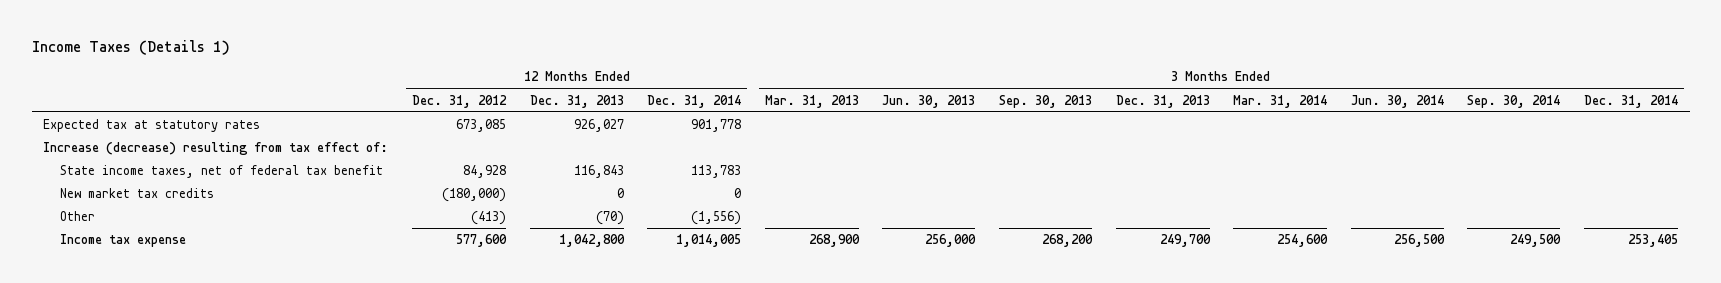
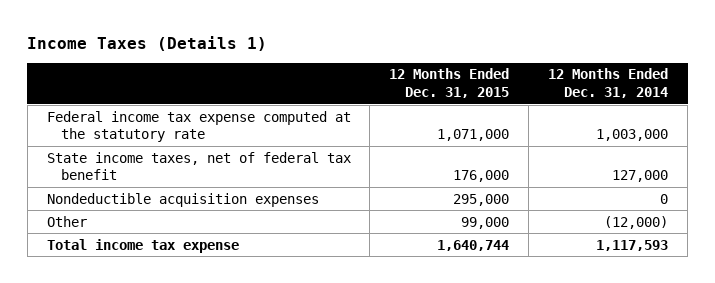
- | 12 Months Ended Dec. 31, 2012 | 12 Months Ended Dec. 31, 2013 | 12 Months Ended Dec. 31, 2014 | 3 Months Ended Mar. 31, 2013 | 3 Months Ended Jun. 30, 2013 | 3 Months Ended Sep. 30, 2013 | 3 Months Ended Dec. 31, 2013 | 3 Months Ended Mar. 31, 2014 | 3 Months Ended Jun. 30, 2014 | 3 Months Ended Sep. 30, 2014 | 3 Months Ended Dec. 31, 2014
+ | 12 Months Ended Dec. 31, 2015 | 12 Months Ended Dec. 31, 2014
- Expected tax at statutory rates | 673,085 | 926,027 | 901,778 | | | | | | | |
- Increase (decrease) resulting from tax effect of:
- State income taxes, net of federal tax benefit | 84,928 | 116,843 | 113,783 | | | | | | | |
- New market tax credits | (180,000) | 0 | 0 | | | | | | | |
- Other | (413) | (70) | (1,556) | | | | | | | |
- Income tax expense | 577,600 | 1,042,800 | 1,014,005 | 268,900 | 256,000 | 268,200 | 249,700 | 254,600 | 256,500 | 249,500 | 253,405
+ Federal income tax expense computed at the statutory rate | 1,071,000 | 1,003,000
+ State income taxes, net of federal tax benefit | 176,000 | 127,000
+ Nondeductible acquisition expenses | 295,000 | 0
+ Other | 99,000 | (12,000)
+ Total income tax expense | 1,640,744 | 1,117,593

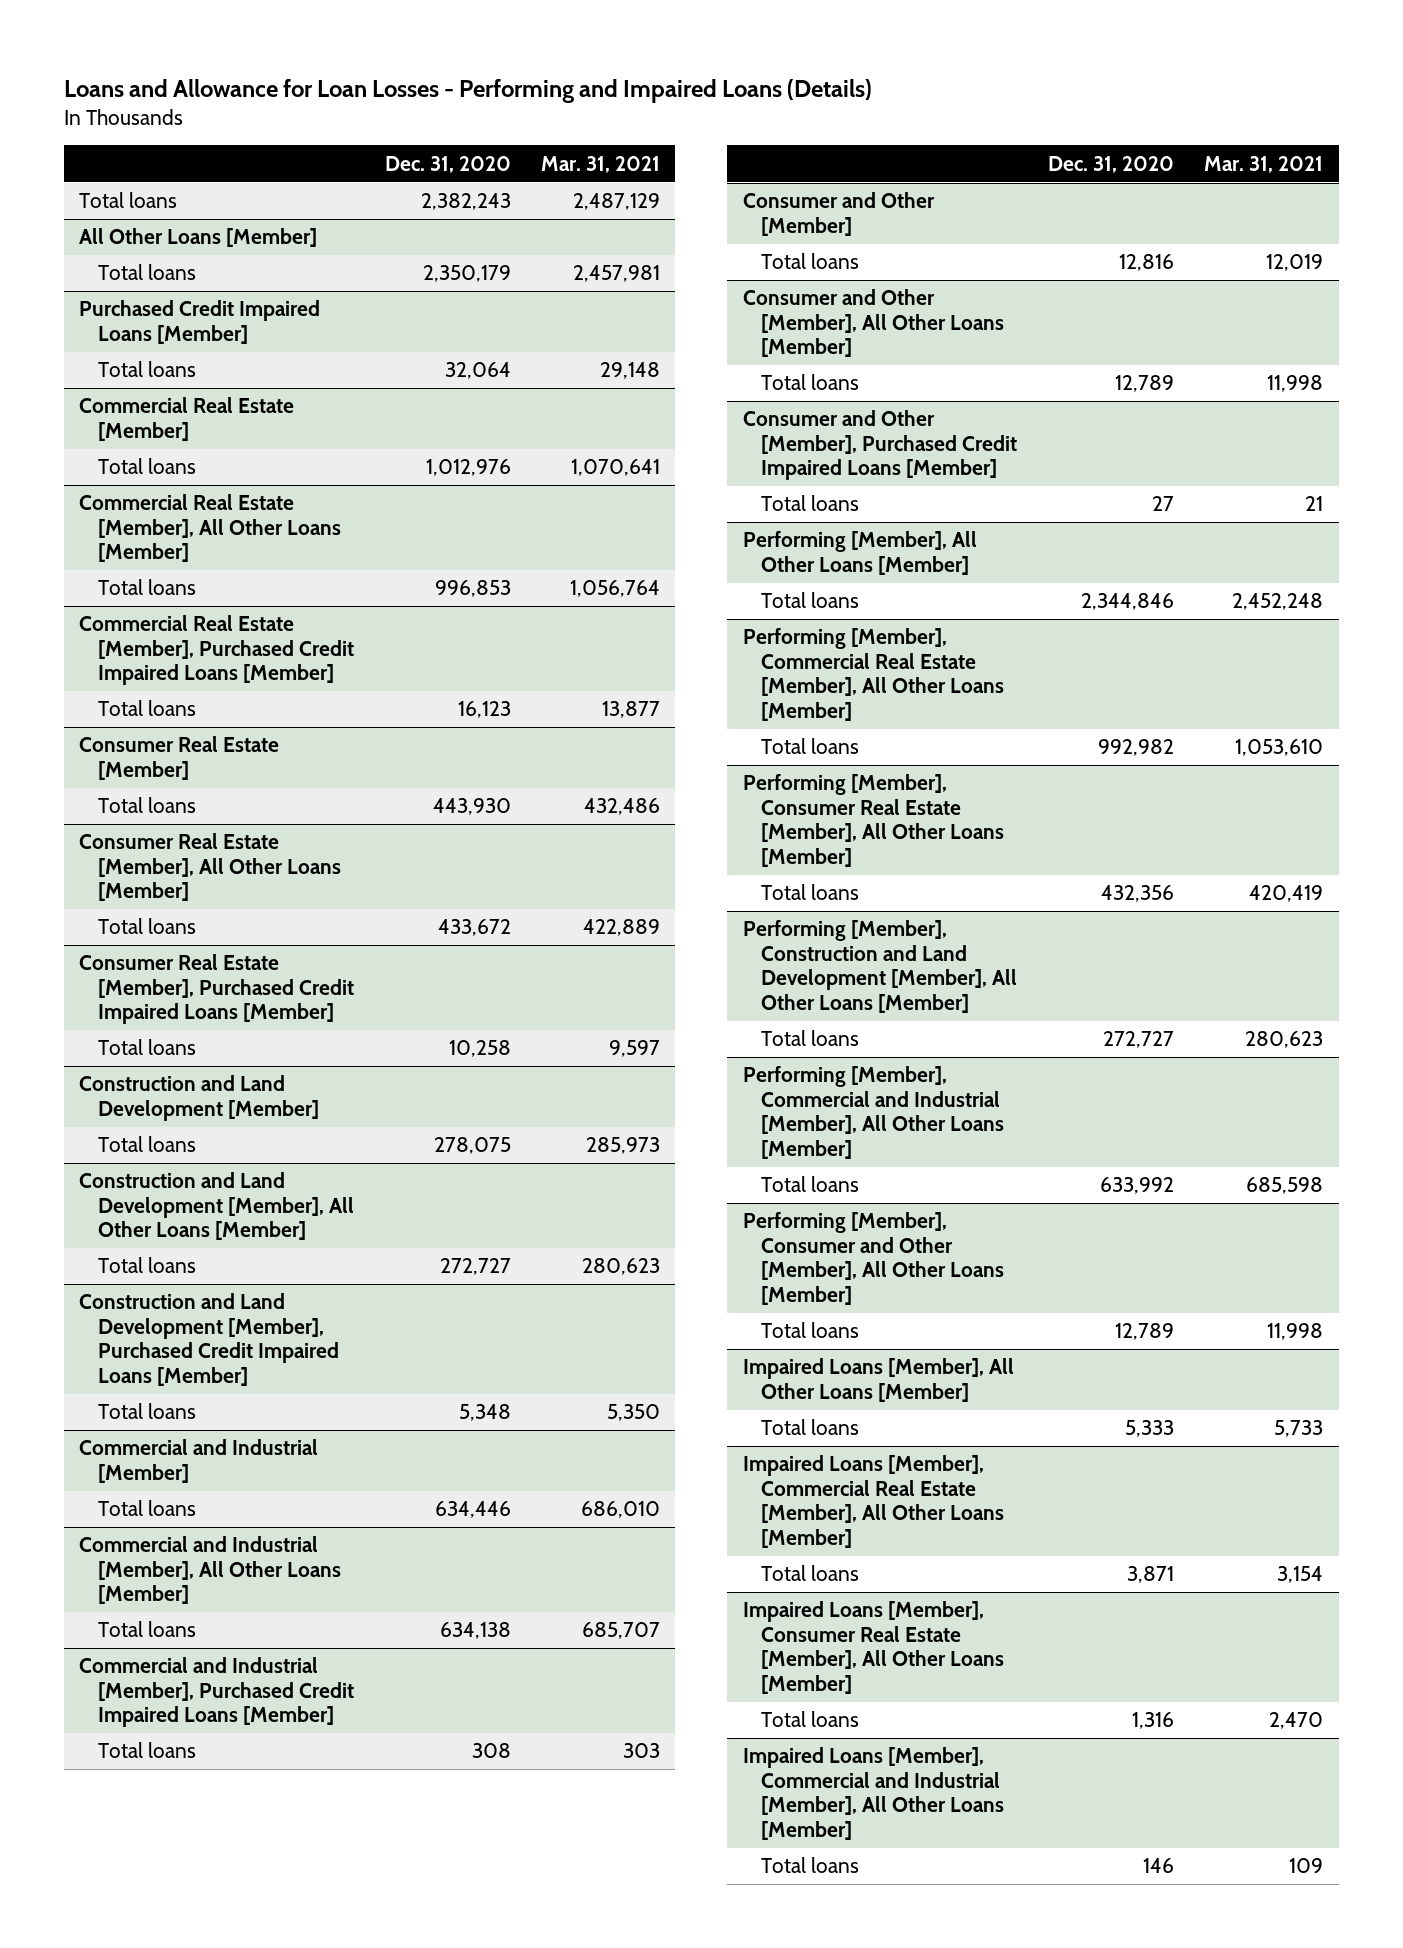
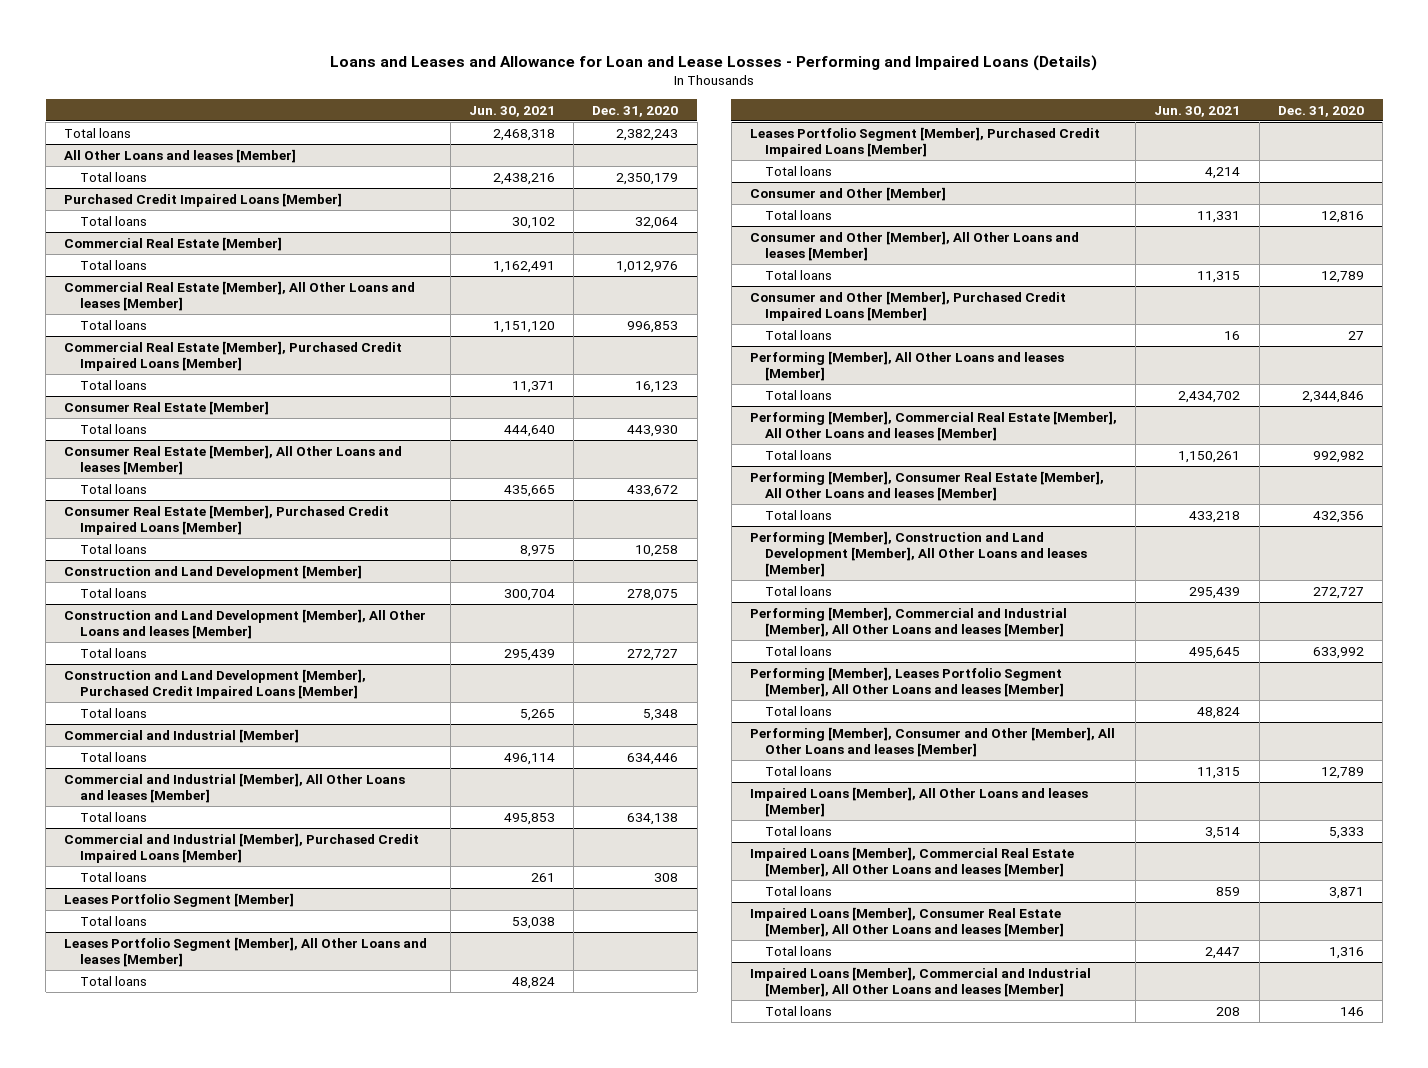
- Loans and Allowance for Loan Losses - Performing and Impaired Loans (Details)
+ Loans and Leases and Allowance for Loan and Lease Losses - Performing and Impaired Loans (Details)
- | Dec. 31, 2020 | Mar. 31, 2021
+ | Jun. 30, 2021 | Dec. 31, 2020
- All Other Loans [Member]
+ All Other Loans and leases [Member]
- Commercial Real Estate [Member], All Other Loans [Member]
+ Commercial Real Estate [Member], All Other Loans and leases [Member]
- Consumer Real Estate [Member], All Other Loans [Member]
+ Consumer Real Estate [Member], All Other Loans and leases [Member]
- Construction and Land Development [Member], All Other Loans [Member]
+ Construction and Land Development [Member], All Other Loans and leases [Member]
- Commercial and Industrial [Member], All Other Loans [Member]
+ Commercial and Industrial [Member], All Other Loans and leases [Member]
+ Leases Portfolio Segment [Member]
+ Total loans | 53,038 |
+ Leases Portfolio Segment [Member], All Other Loans and leases [Member]
+ Total loans | 48,824 |
+ Leases Portfolio Segment [Member], Purchased Credit Impaired Loans [Member]
+ Total loans | 4,214 |
- Consumer and Other [Member], All Other Loans [Member]
+ Consumer and Other [Member], All Other Loans and leases [Member]
- Performing [Member], All Other Loans [Member]
+ Performing [Member], All Other Loans and leases [Member]
- Performing [Member], Commercial Real Estate [Member], All Other Loans [Member]
+ Performing [Member], Commercial Real Estate [Member], All Other Loans and leases [Member]
- Performing [Member], Consumer Real Estate [Member], All Other Loans [Member]
+ Performing [Member], Consumer Real Estate [Member], All Other Loans and leases [Member]
- Performing [Member], Construction and Land Development [Member], All Other Loans [Member]
+ Performing [Member], Construction and Land Development [Member], All Other Loans and leases [Member]
- Performing [Member], Commercial and Industrial [Member], All Other Loans [Member]
+ Performing [Member], Commercial and Industrial [Member], All Other Loans and leases [Member]
- Performing [Member], Consumer and Other [Member], All Other Loans [Member]
+ Performing [Member], Leases Portfolio Segment [Member], All Other Loans and leases [Member]
+ Total loans | 48,824 |
+ Performing [Member], Consumer and Other [Member], All Other Loans and leases [Member]
- Impaired Loans [Member], All Other Loans [Member]
+ Impaired Loans [Member], All Other Loans and leases [Member]
- Impaired Loans [Member], Commercial Real Estate [Member], All Other Loans [Member]
+ Impaired Loans [Member], Commercial Real Estate [Member], All Other Loans and leases [Member]
- Impaired Loans [Member], Consumer Real Estate [Member], All Other Loans [Member]
+ Impaired Loans [Member], Consumer Real Estate [Member], All Other Loans and leases [Member]
- Impaired Loans [Member], Commercial and Industrial [Member], All Other Loans [Member]
+ Impaired Loans [Member], Commercial and Industrial [Member], All Other Loans and leases [Member]

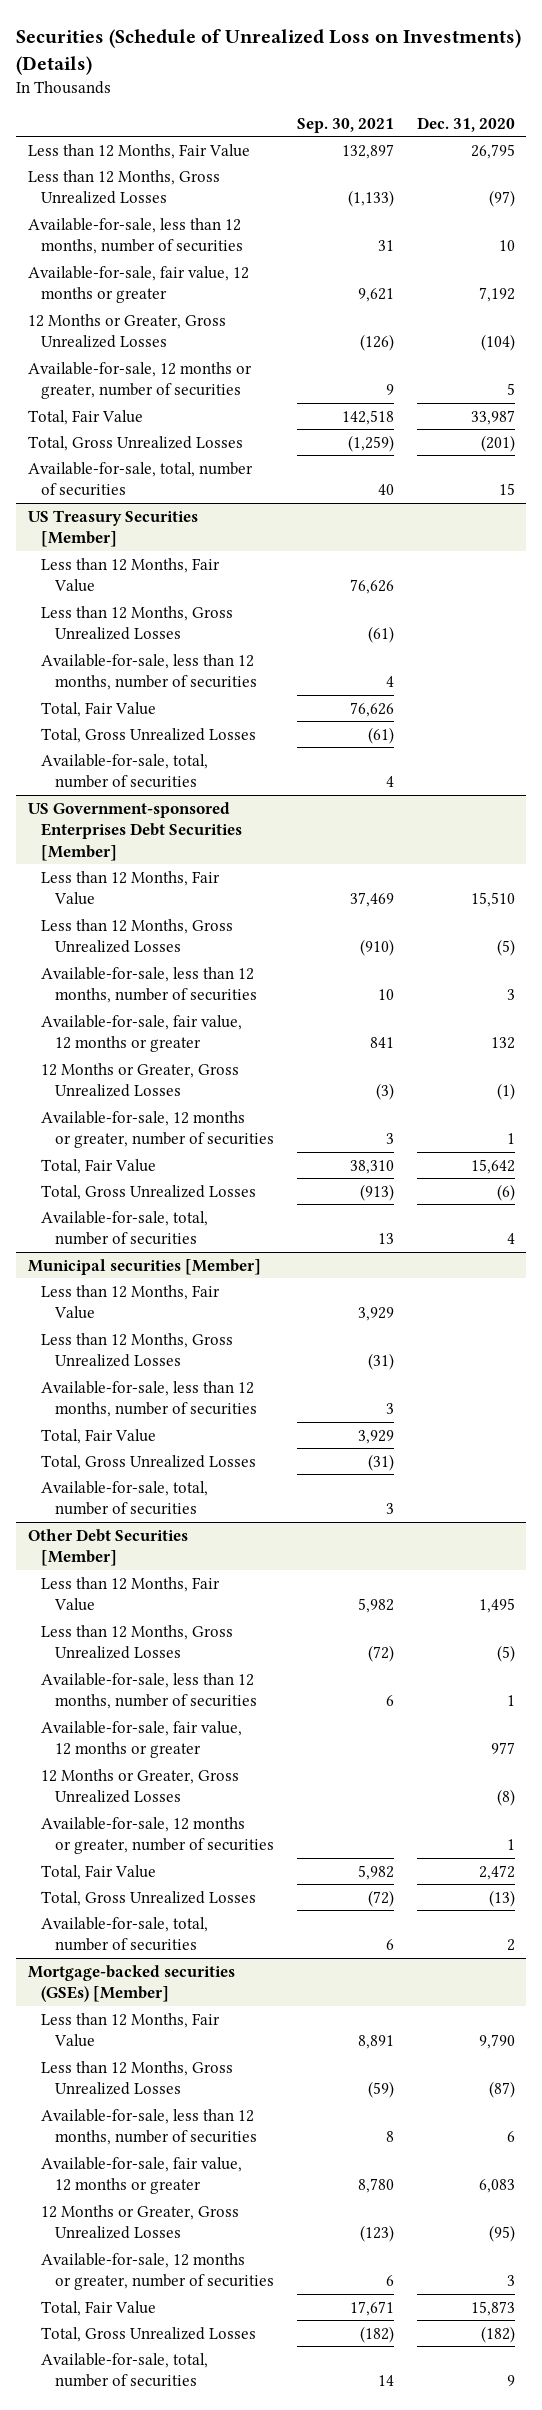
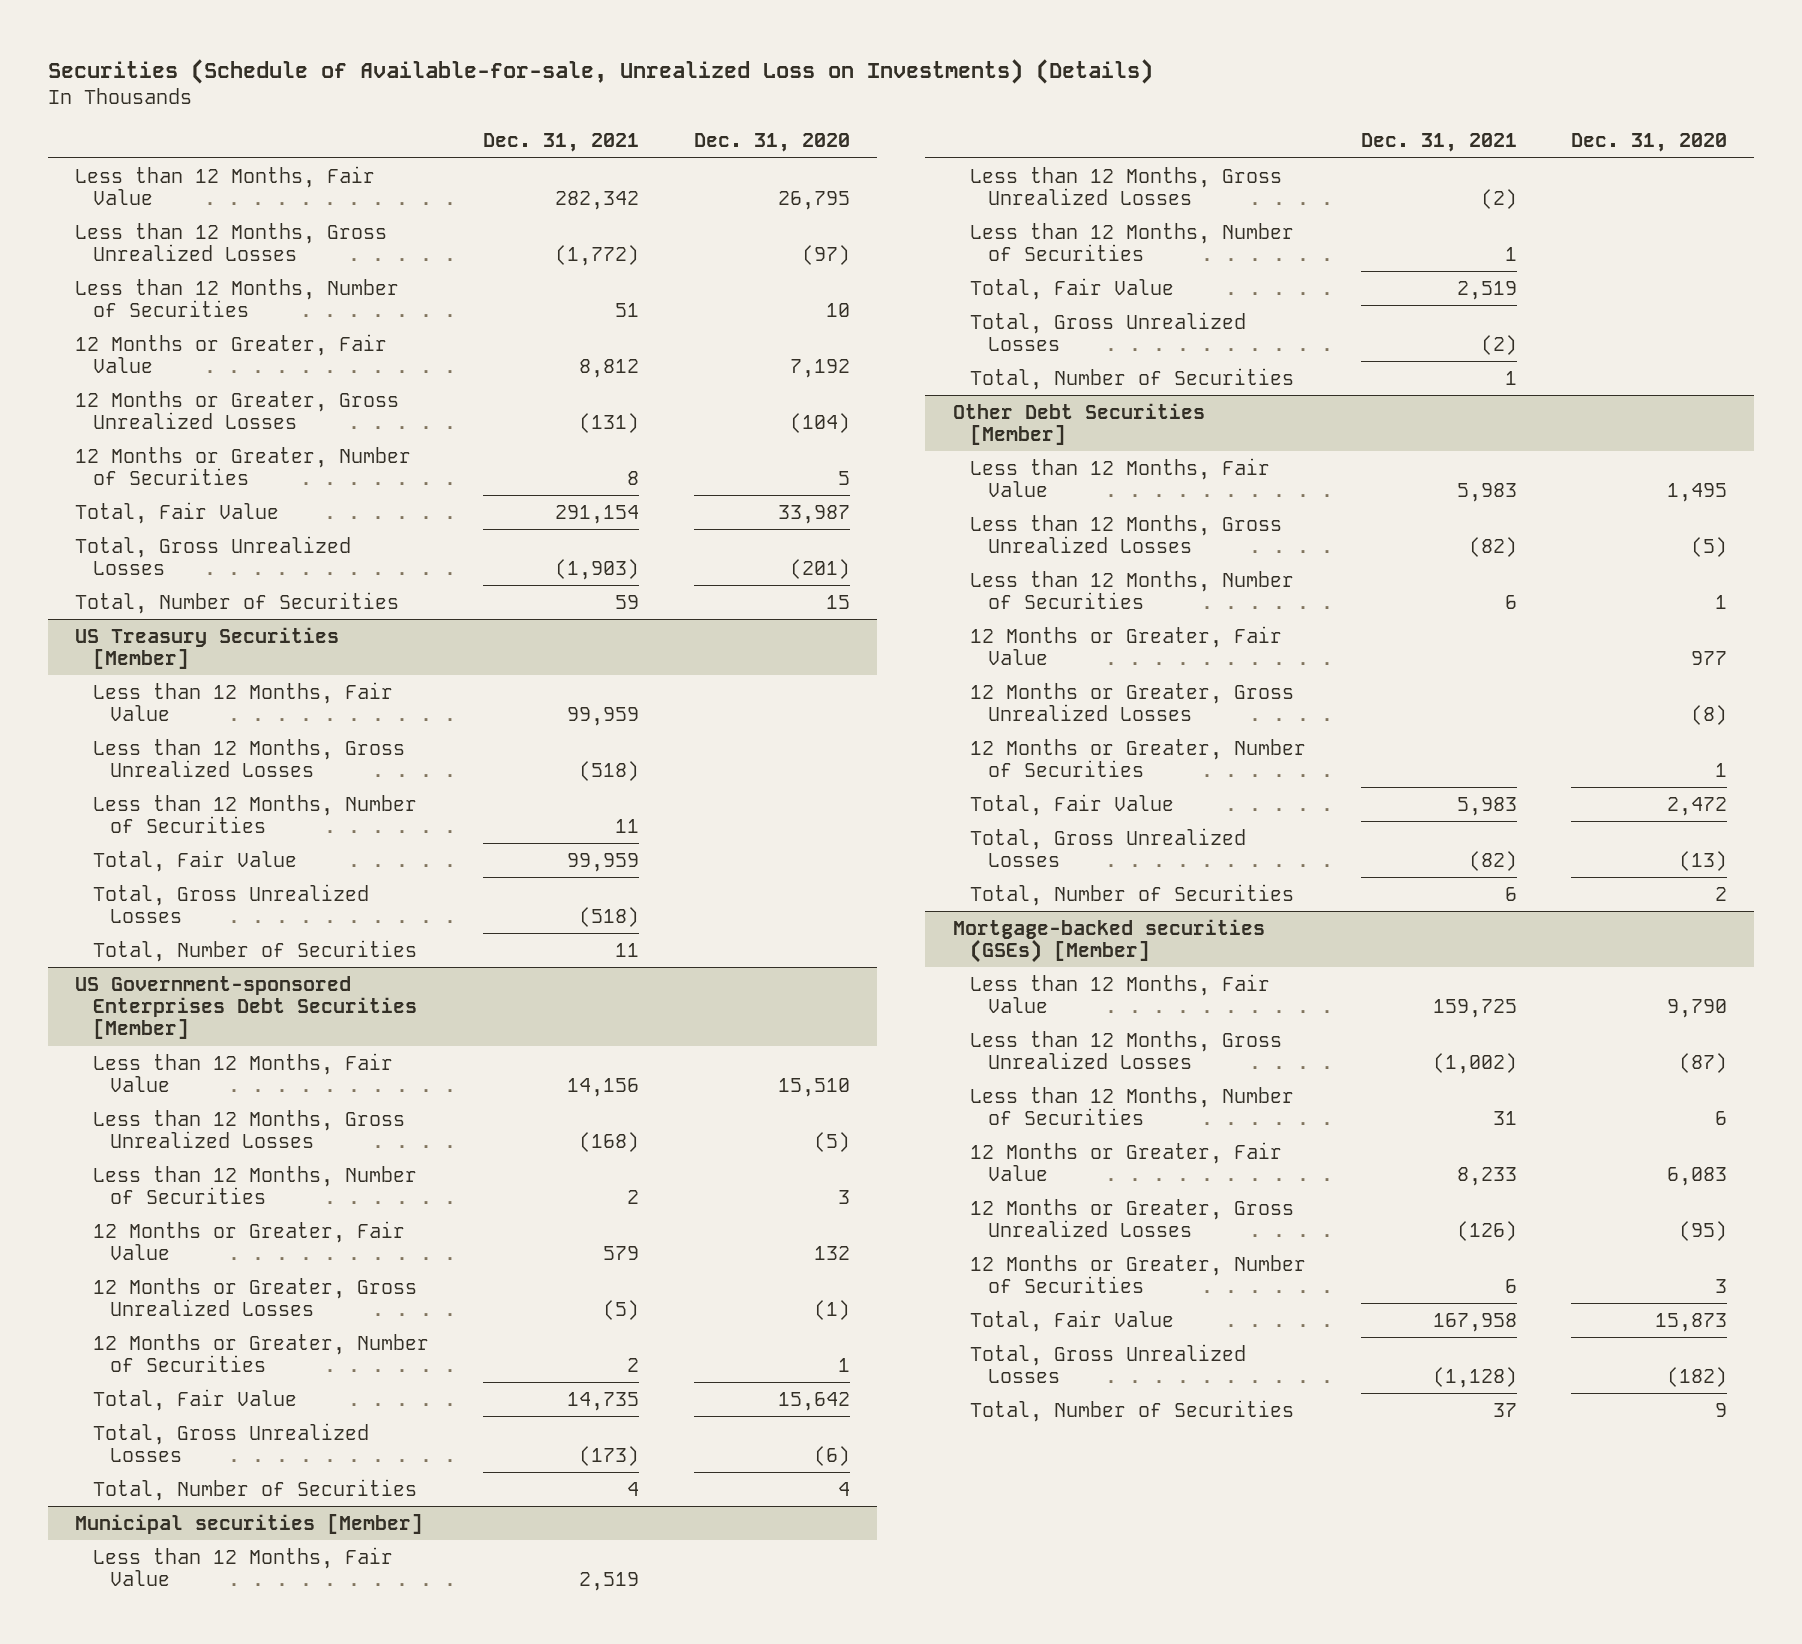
- Securities (Schedule of Unrealized Loss on Investments) (Details)
+ Securities (Schedule of Available-for-sale, Unrealized Loss on Investments) (Details)
- | Sep. 30, 2021 | Dec. 31, 2020
+ | Dec. 31, 2021 | Dec. 31, 2020
- Available-for-sale, less than 12 months, number of securities | 31 | 10
- Available-for-sale, fair value, 12 months or greater | 9,621 | 7,192
+ Less than 12 Months, Number of Securities | 51 | 10
+ 12 Months or Greater, Fair Value | 8,812 | 7,192
- Available-for-sale, 12 months or greater, number of securities | 9 | 5
+ 12 Months or Greater, Number of Securities | 8 | 5
- Available-for-sale, total, number of securities | 40 | 15
+ Total, Number of Securities | 59 | 15
@ US Treasury Securities [Member]
- Available-for-sale, less than 12 months, number of securities | 4 |
+ Less than 12 Months, Number of Securities | 11 |
- Available-for-sale, total, number of securities | 4 |
+ Total, Number of Securities | 11 |
@ US Government-sponsored Enterprises Debt Securities [Member]
- Available-for-sale, less than 12 months, number of securities | 10 | 3
- Available-for-sale, fair value, 12 months or greater | 841 | 132
+ Less than 12 Months, Number of Securities | 2 | 3
+ 12 Months or Greater, Fair Value | 579 | 132
- Available-for-sale, 12 months or greater, number of securities | 3 | 1
+ 12 Months or Greater, Number of Securities | 2 | 1
- Available-for-sale, total, number of securities | 13 | 4
+ Total, Number of Securities | 4 | 4
@ Municipal securities [Member]
- Available-for-sale, less than 12 months, number of securities | 3 |
+ Less than 12 Months, Number of Securities | 1 |
- Available-for-sale, total, number of securities | 3 |
+ Total, Number of Securities | 1 |
@ Other Debt Securities [Member]
- Available-for-sale, less than 12 months, number of securities | 6 | 1
- Available-for-sale, fair value, 12 months or greater | | 977
+ Less than 12 Months, Number of Securities | 6 | 1
+ 12 Months or Greater, Fair Value | | 977
- Available-for-sale, 12 months or greater, number of securities | | 1
+ 12 Months or Greater, Number of Securities | | 1
- Available-for-sale, total, number of securities | 6 | 2
+ Total, Number of Securities | 6 | 2
@ Mortgage-backed securities (GSEs) [Member]
- Available-for-sale, less than 12 months, number of securities | 8 | 6
- Available-for-sale, fair value, 12 months or greater | 8,780 | 6,083
+ Less than 12 Months, Number of Securities | 31 | 6
+ 12 Months or Greater, Fair Value | 8,233 | 6,083
- Available-for-sale, 12 months or greater, number of securities | 6 | 3
+ 12 Months or Greater, Number of Securities | 6 | 3
- Available-for-sale, total, number of securities | 14 | 9
+ Total, Number of Securities | 37 | 9

